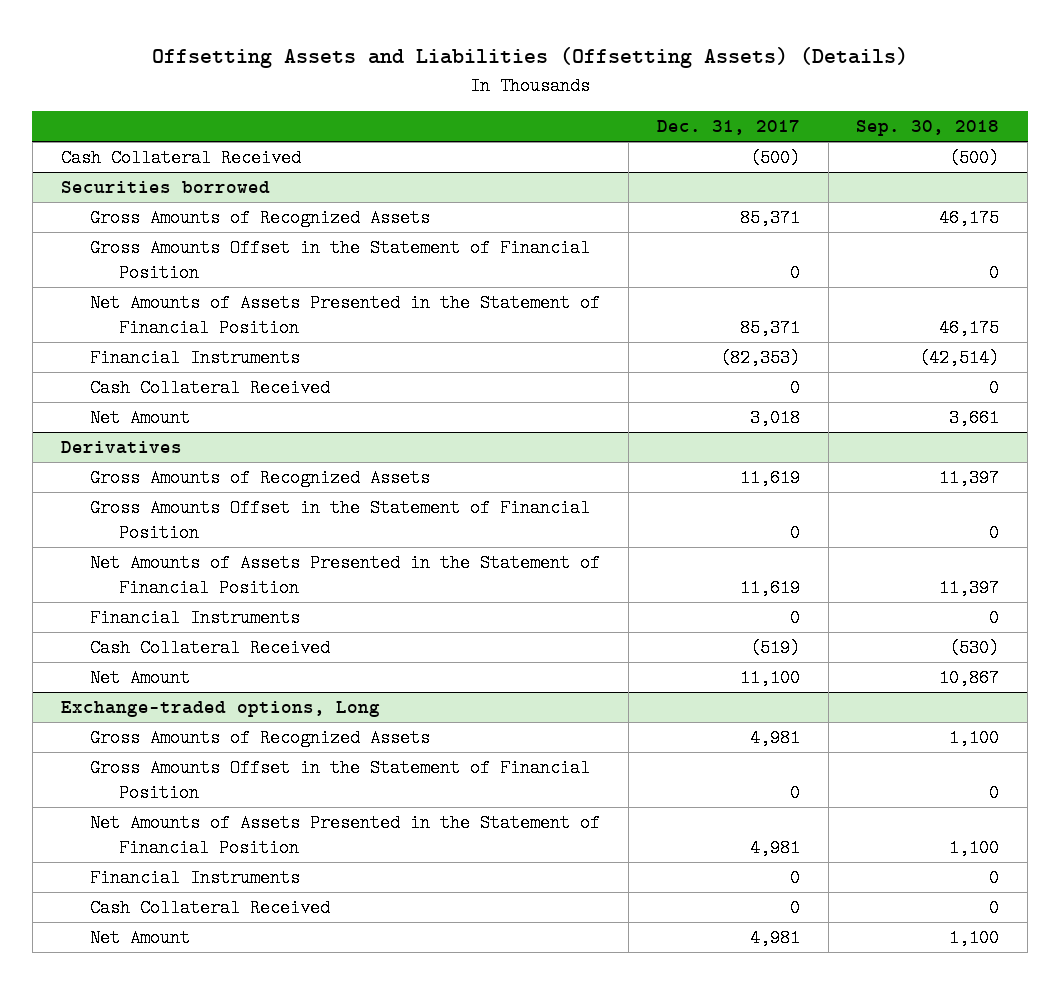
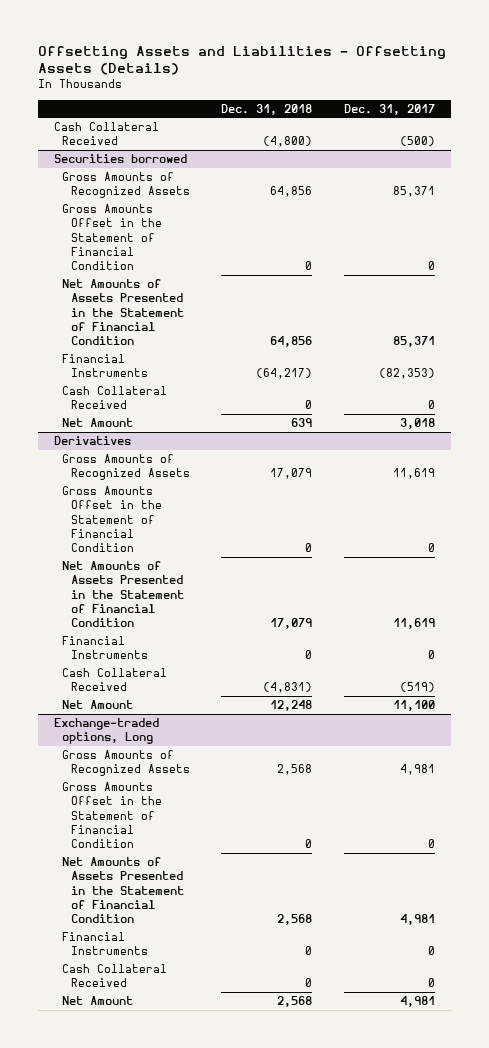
- Offsetting Assets and Liabilities (Offsetting Assets) (Details)
+ Offsetting Assets and Liabilities - Offsetting Assets (Details)
- | Dec. 31, 2017 | Sep. 30, 2018
+ | Dec. 31, 2018 | Dec. 31, 2017
@ Securities borrowed
- Gross Amounts Offset in the Statement of Financial Position | 0 | 0
- Net Amounts of Assets Presented in the Statement of Financial Position | 85,371 | 46,175
+ Gross Amounts Offset in the Statement of Financial Condition | 0 | 0
+ Net Amounts of Assets Presented in the Statement of Financial Condition | 64,856 | 85,371
@ Derivatives
- Gross Amounts Offset in the Statement of Financial Position | 0 | 0
- Net Amounts of Assets Presented in the Statement of Financial Position | 11,619 | 11,397
+ Gross Amounts Offset in the Statement of Financial Condition | 0 | 0
+ Net Amounts of Assets Presented in the Statement of Financial Condition | 17,079 | 11,619
@ Exchange-traded options, Long
- Gross Amounts Offset in the Statement of Financial Position | 0 | 0
- Net Amounts of Assets Presented in the Statement of Financial Position | 4,981 | 1,100
+ Gross Amounts Offset in the Statement of Financial Condition | 0 | 0
+ Net Amounts of Assets Presented in the Statement of Financial Condition | 2,568 | 4,981

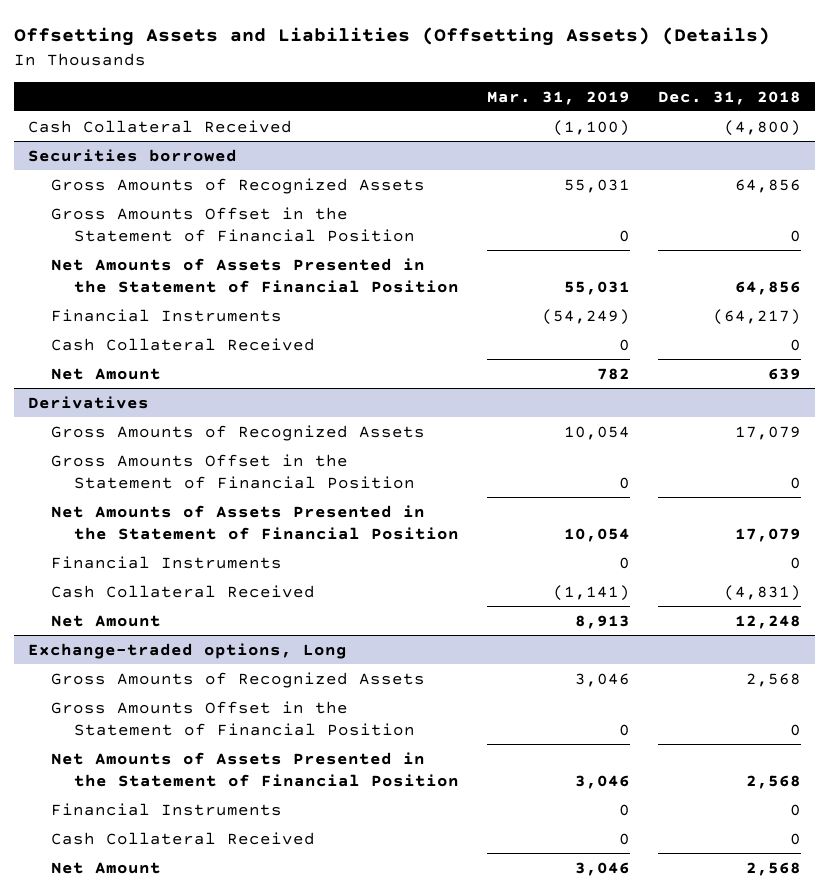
- Offsetting Assets and Liabilities - Offsetting Assets (Details)
+ Offsetting Assets and Liabilities (Offsetting Assets) (Details)
- | Dec. 31, 2018 | Dec. 31, 2017
+ | Mar. 31, 2019 | Dec. 31, 2018
@ Securities borrowed
- Gross Amounts Offset in the Statement of Financial Condition | 0 | 0
- Net Amounts of Assets Presented in the Statement of Financial Condition | 64,856 | 85,371
+ Gross Amounts Offset in the Statement of Financial Position | 0 | 0
+ Net Amounts of Assets Presented in the Statement of Financial Position | 55,031 | 64,856
@ Derivatives
- Gross Amounts Offset in the Statement of Financial Condition | 0 | 0
- Net Amounts of Assets Presented in the Statement of Financial Condition | 17,079 | 11,619
+ Gross Amounts Offset in the Statement of Financial Position | 0 | 0
+ Net Amounts of Assets Presented in the Statement of Financial Position | 10,054 | 17,079
@ Exchange-traded options, Long
- Gross Amounts Offset in the Statement of Financial Condition | 0 | 0
- Net Amounts of Assets Presented in the Statement of Financial Condition | 2,568 | 4,981
+ Gross Amounts Offset in the Statement of Financial Position | 0 | 0
+ Net Amounts of Assets Presented in the Statement of Financial Position | 3,046 | 2,568

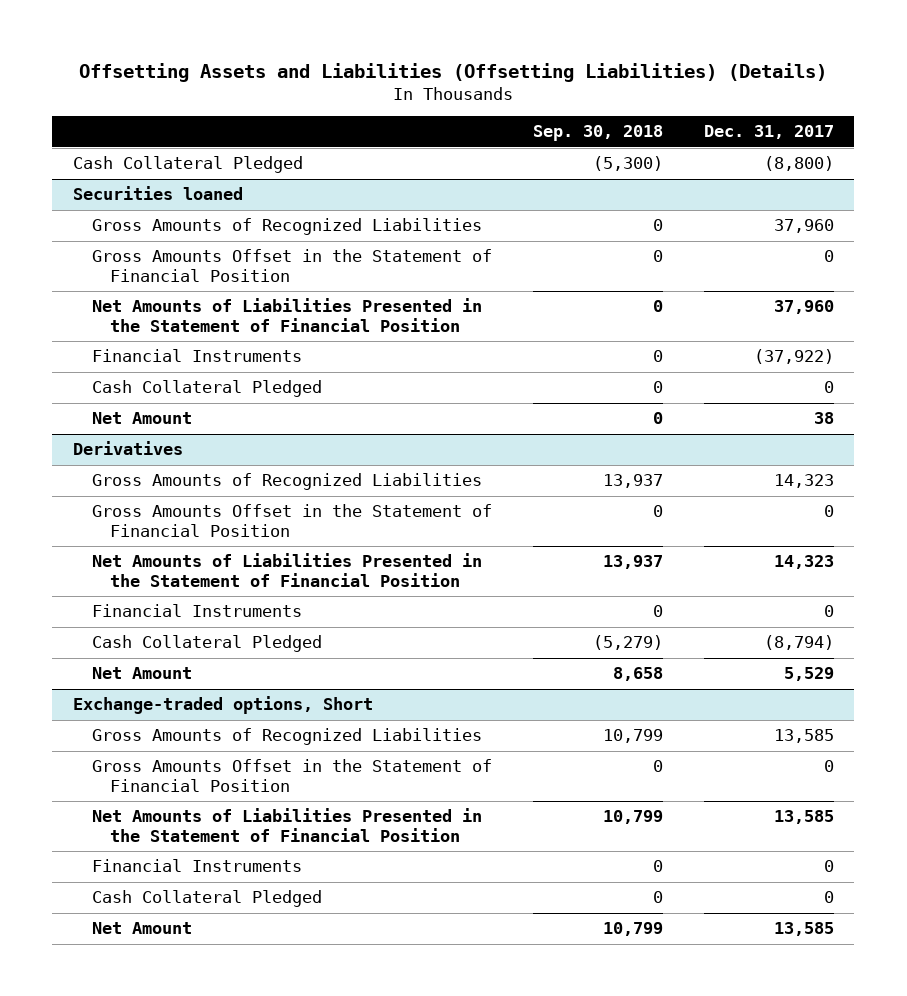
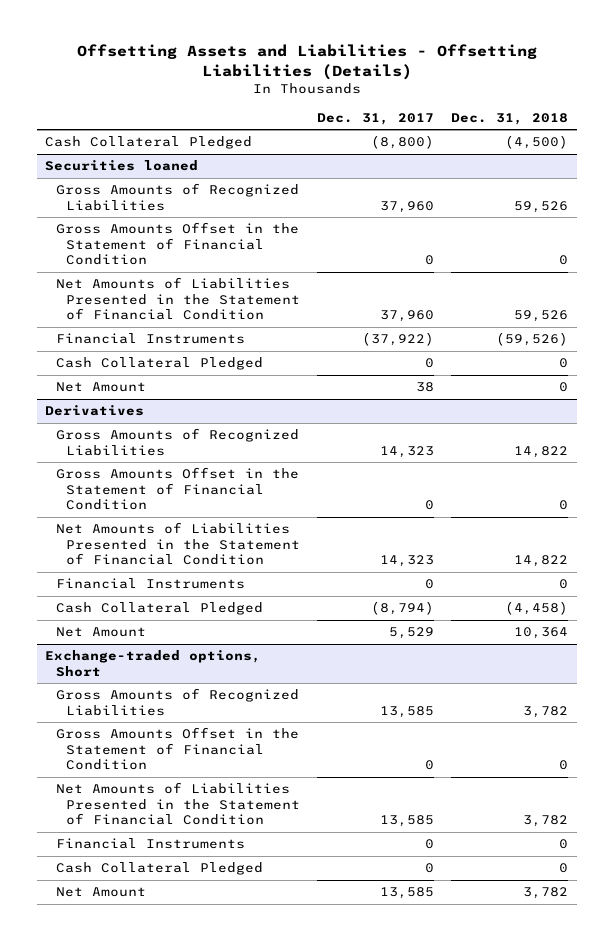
- Offsetting Assets and Liabilities (Offsetting Liabilities) (Details)
+ Offsetting Assets and Liabilities - Offsetting Liabilities (Details)
- | Sep. 30, 2018 | Dec. 31, 2017
+ | Dec. 31, 2017 | Dec. 31, 2018
@ Securities loaned
- Gross Amounts Offset in the Statement of Financial Position | 0 | 0
- Net Amounts of Liabilities Presented in the Statement of Financial Position | 0 | 37,960
+ Gross Amounts Offset in the Statement of Financial Condition | 0 | 0
+ Net Amounts of Liabilities Presented in the Statement of Financial Condition | 37,960 | 59,526
@ Derivatives
- Gross Amounts Offset in the Statement of Financial Position | 0 | 0
- Net Amounts of Liabilities Presented in the Statement of Financial Position | 13,937 | 14,323
+ Gross Amounts Offset in the Statement of Financial Condition | 0 | 0
+ Net Amounts of Liabilities Presented in the Statement of Financial Condition | 14,323 | 14,822
@ Exchange-traded options, Short
- Gross Amounts Offset in the Statement of Financial Position | 0 | 0
- Net Amounts of Liabilities Presented in the Statement of Financial Position | 10,799 | 13,585
+ Gross Amounts Offset in the Statement of Financial Condition | 0 | 0
+ Net Amounts of Liabilities Presented in the Statement of Financial Condition | 13,585 | 3,782

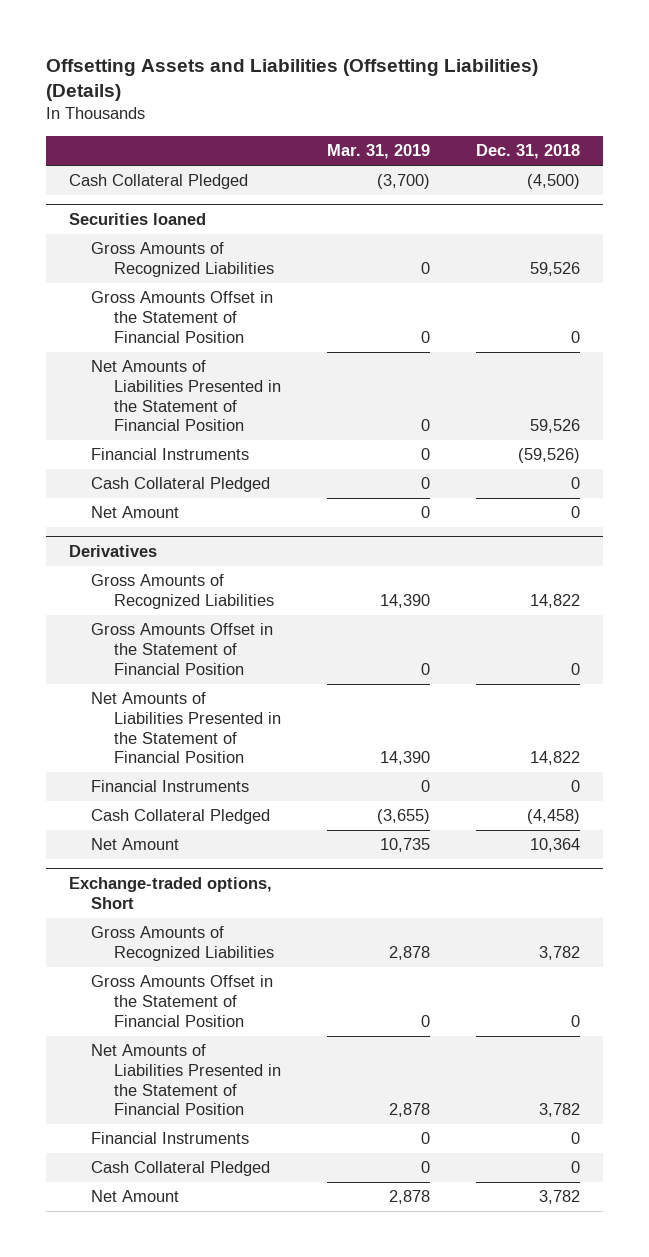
- Offsetting Assets and Liabilities - Offsetting Liabilities (Details)
+ Offsetting Assets and Liabilities (Offsetting Liabilities) (Details)
- | Dec. 31, 2017 | Dec. 31, 2018
+ | Mar. 31, 2019 | Dec. 31, 2018
@ Securities loaned
- Gross Amounts Offset in the Statement of Financial Condition | 0 | 0
- Net Amounts of Liabilities Presented in the Statement of Financial Condition | 37,960 | 59,526
+ Gross Amounts Offset in the Statement of Financial Position | 0 | 0
+ Net Amounts of Liabilities Presented in the Statement of Financial Position | 0 | 59,526
@ Derivatives
- Gross Amounts Offset in the Statement of Financial Condition | 0 | 0
- Net Amounts of Liabilities Presented in the Statement of Financial Condition | 14,323 | 14,822
+ Gross Amounts Offset in the Statement of Financial Position | 0 | 0
+ Net Amounts of Liabilities Presented in the Statement of Financial Position | 14,390 | 14,822
@ Exchange-traded options, Short
- Gross Amounts Offset in the Statement of Financial Condition | 0 | 0
- Net Amounts of Liabilities Presented in the Statement of Financial Condition | 13,585 | 3,782
+ Gross Amounts Offset in the Statement of Financial Position | 0 | 0
+ Net Amounts of Liabilities Presented in the Statement of Financial Position | 2,878 | 3,782

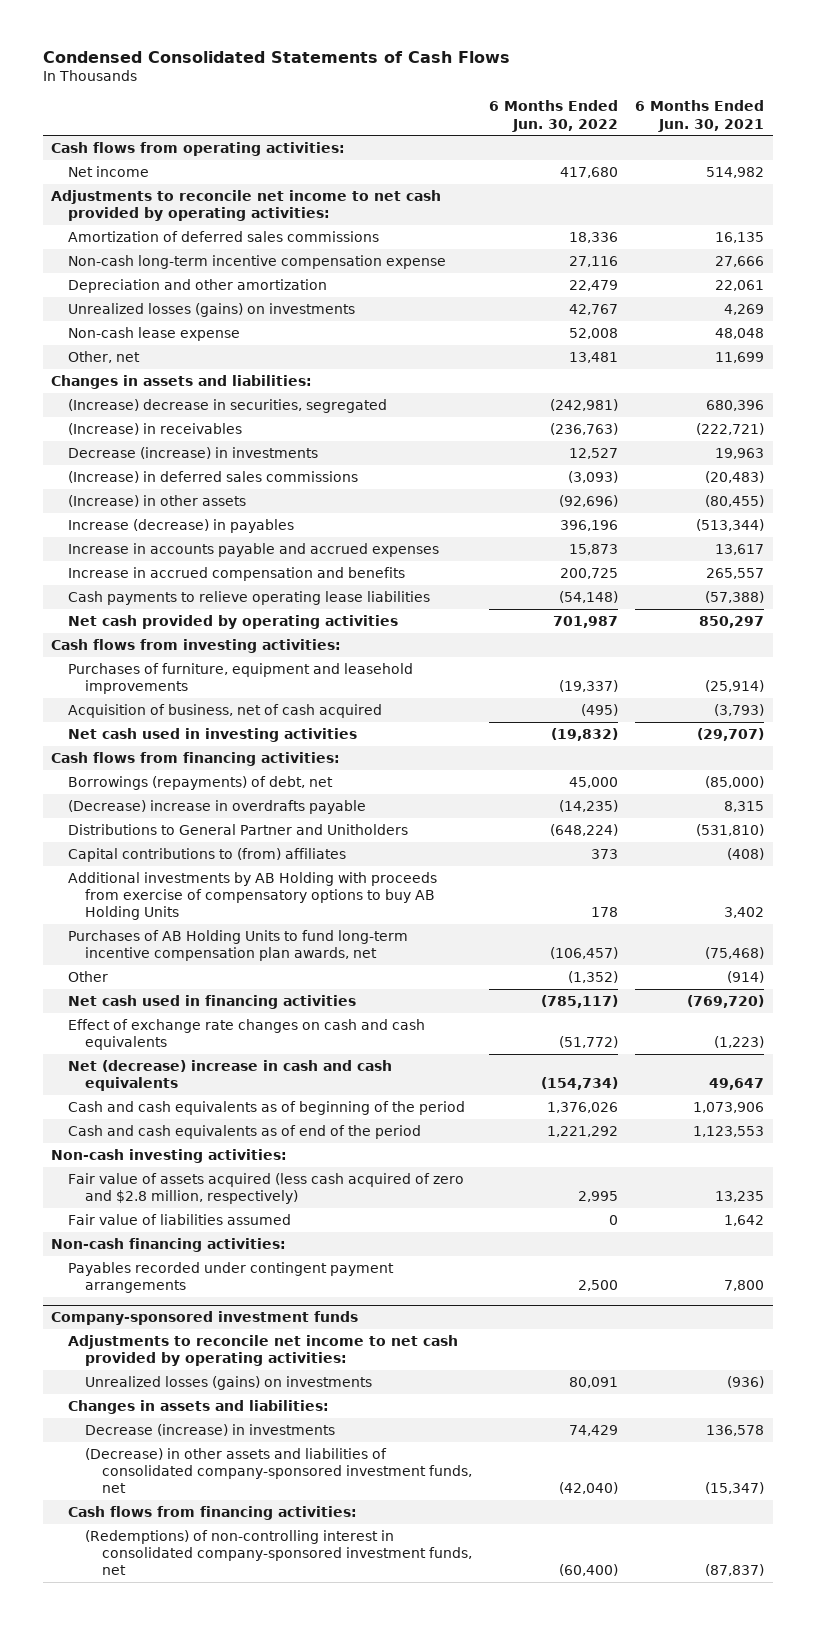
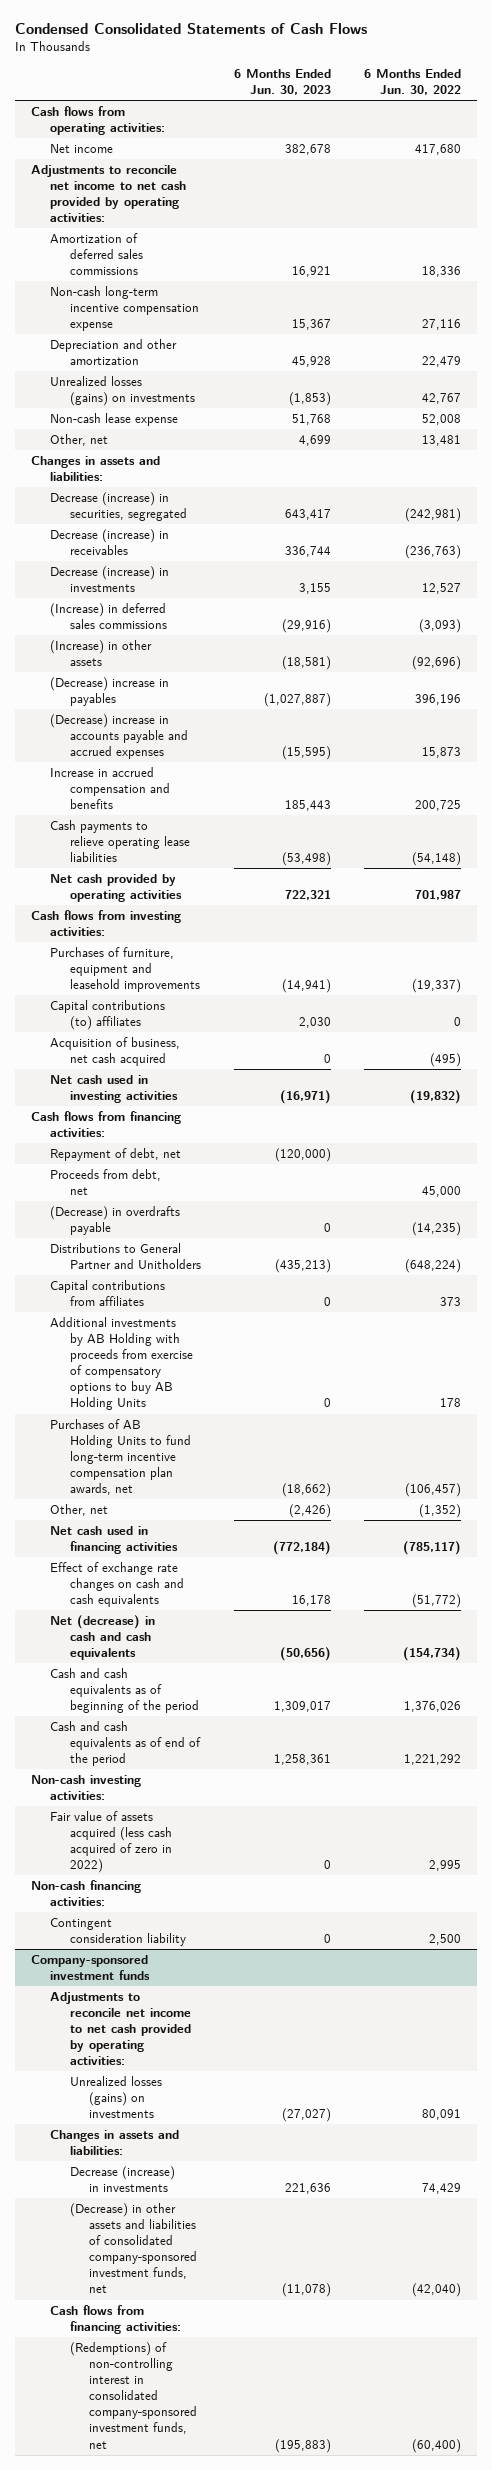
- | 6 Months Ended Jun. 30, 2022 | 6 Months Ended Jun. 30, 2021
+ | 6 Months Ended Jun. 30, 2023 | 6 Months Ended Jun. 30, 2022
- (Increase) decrease in securities, segregated | (242,981) | 680,396
- (Increase) in receivables | (236,763) | (222,721)
+ Decrease (increase) in securities, segregated | 643,417 | (242,981)
+ Decrease (increase) in receivables | 336,744 | (236,763)
- Increase (decrease) in payables | 396,196 | (513,344)
- Increase in accounts payable and accrued expenses | 15,873 | 13,617
+ (Decrease) increase in payables | (1,027,887) | 396,196
+ (Decrease) increase in accounts payable and accrued expenses | (15,595) | 15,873
- Acquisition of business, net of cash acquired | (495) | (3,793)
+ Capital contributions (to) affiliates | 2,030 | 0
+ Acquisition of business, net cash acquired | 0 | (495)
- Borrowings (repayments) of debt, net | 45,000 | (85,000)
- (Decrease) increase in overdrafts payable | (14,235) | 8,315
+ Repayment of debt, net | (120,000) |
+ Proceeds from debt, net | | 45,000
+ (Decrease) in overdrafts payable | 0 | (14,235)
- Capital contributions to (from) affiliates | 373 | (408)
+ Capital contributions from affiliates | 0 | 373
- Other | (1,352) | (914)
+ Other, net | (2,426) | (1,352)
- Net (decrease) increase in cash and cash equivalents | (154,734) | 49,647
+ Net (decrease) in cash and cash equivalents | (50,656) | (154,734)
- Fair value of assets acquired (less cash acquired of zero and $2.8 million, respectively) | 2,995 | 13,235
- Fair value of liabilities assumed | 0 | 1,642
+ Fair value of assets acquired (less cash acquired of zero in 2022) | 0 | 2,995
- Payables recorded under contingent payment arrangements | 2,500 | 7,800
+ Contingent consideration liability | 0 | 2,500

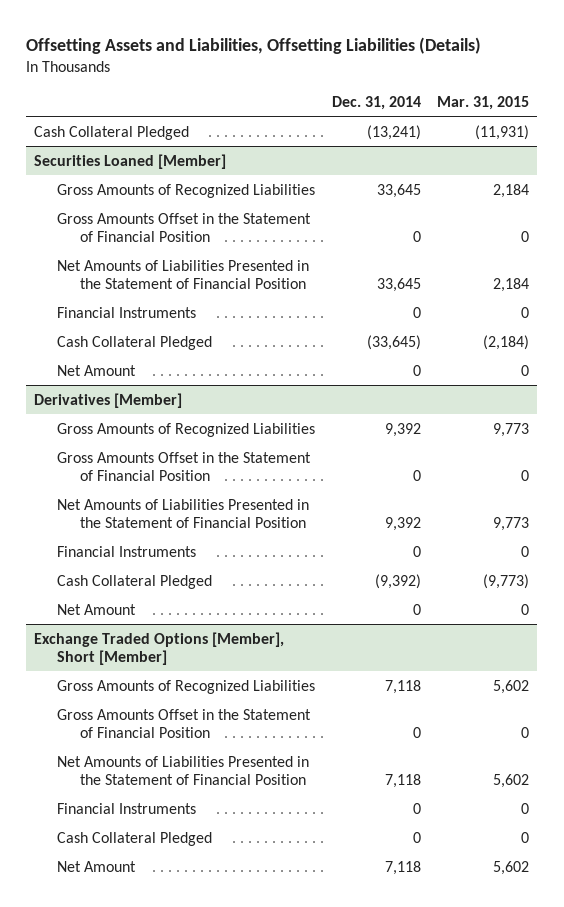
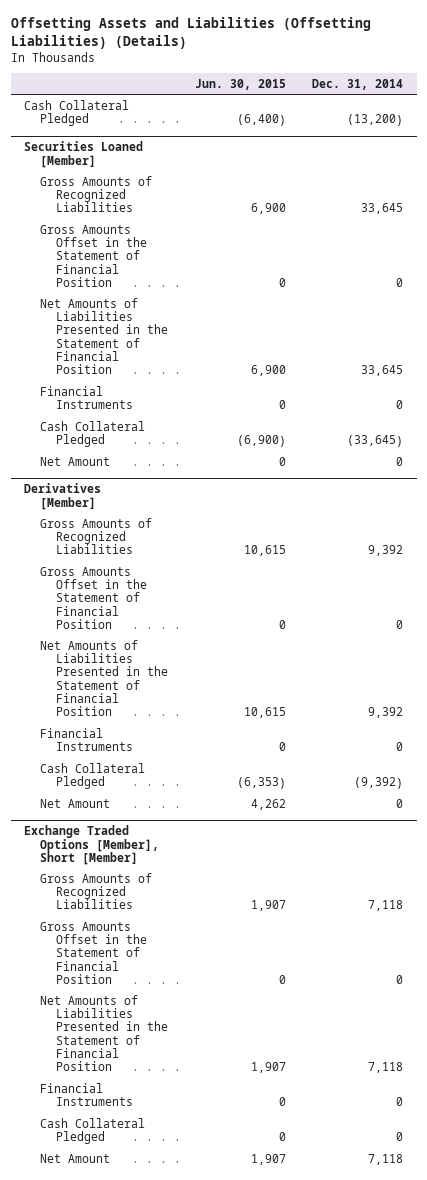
- Offsetting Assets and Liabilities, Offsetting Liabilities (Details)
+ Offsetting Assets and Liabilities (Offsetting Liabilities) (Details)
- | Dec. 31, 2014 | Mar. 31, 2015
+ | Jun. 30, 2015 | Dec. 31, 2014
- Cash Collateral Pledged | (13,241) | (11,931)
+ Cash Collateral Pledged | (6,400) | (13,200)

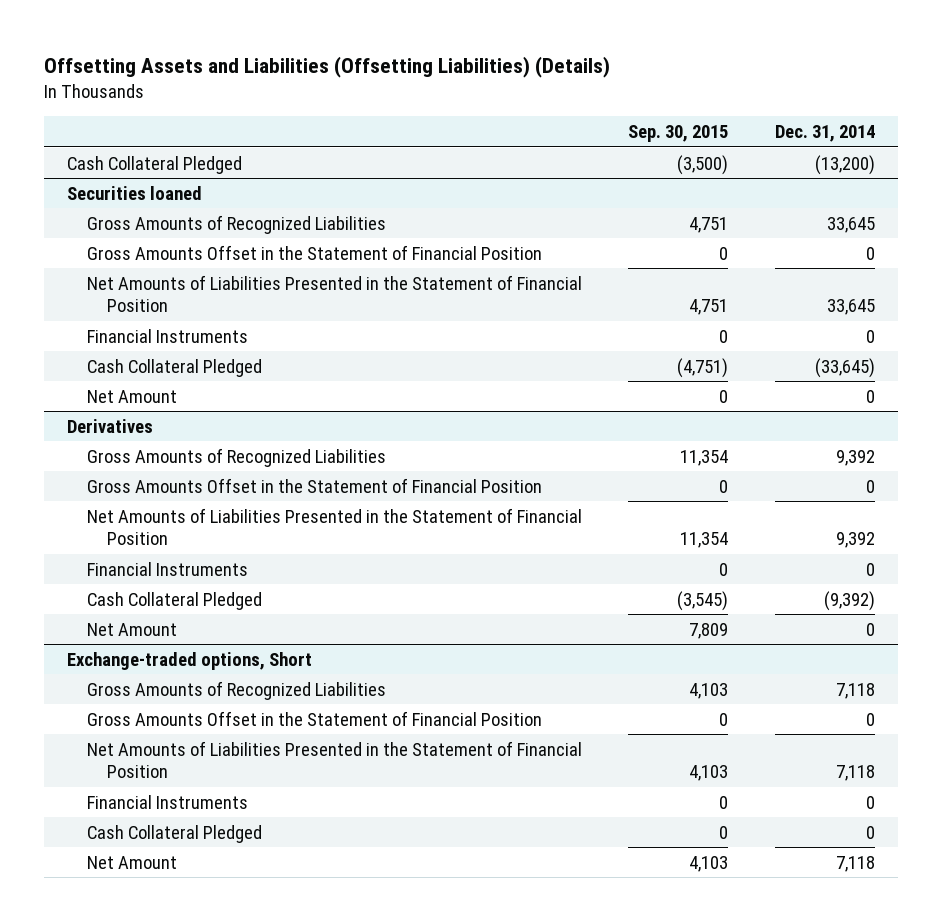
- | Jun. 30, 2015 | Dec. 31, 2014
+ | Sep. 30, 2015 | Dec. 31, 2014
- Securities Loaned [Member]
+ Securities loaned
- Derivatives [Member]
+ Derivatives
- Exchange Traded Options [Member], Short [Member]
+ Exchange-traded options, Short

